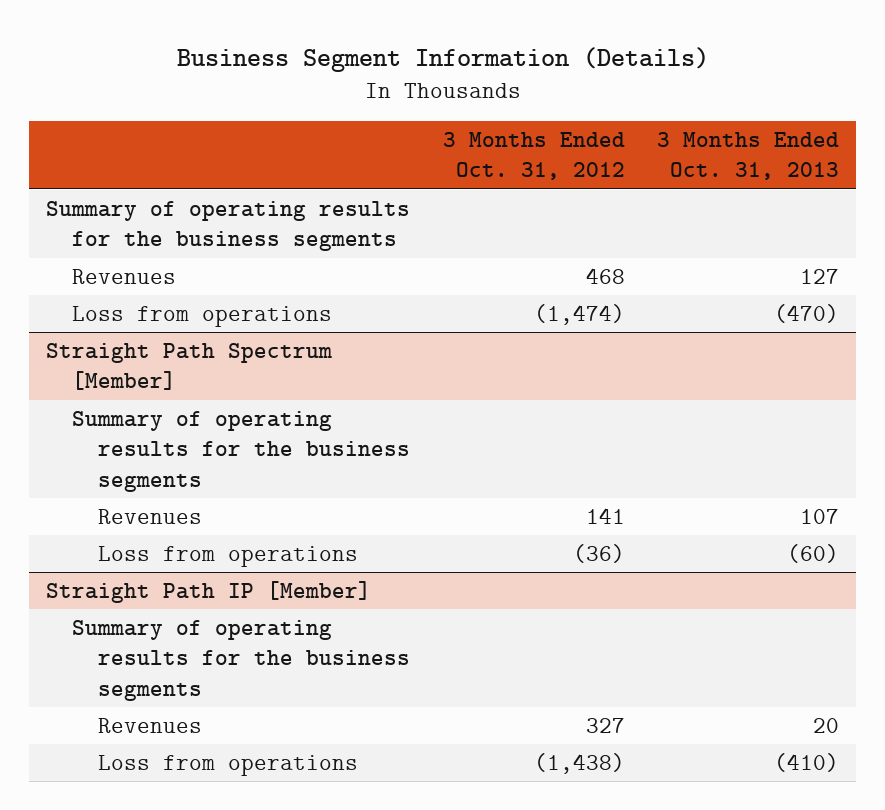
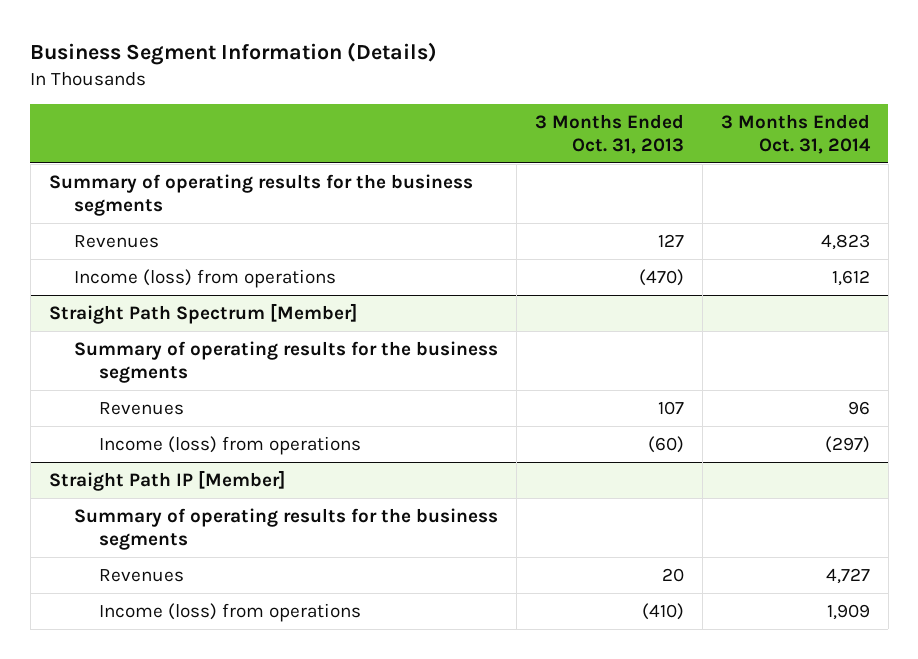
- | 3 Months Ended Oct. 31, 2012 | 3 Months Ended Oct. 31, 2013
+ | 3 Months Ended Oct. 31, 2013 | 3 Months Ended Oct. 31, 2014
- Loss from operations | (1,474) | (470)
+ Income (loss) from operations | (470) | 1,612
@ Straight Path Spectrum [Member]
- Loss from operations | (36) | (60)
+ Income (loss) from operations | (60) | (297)
@ Straight Path IP [Member]
- Loss from operations | (1,438) | (410)
+ Income (loss) from operations | (410) | 1,909

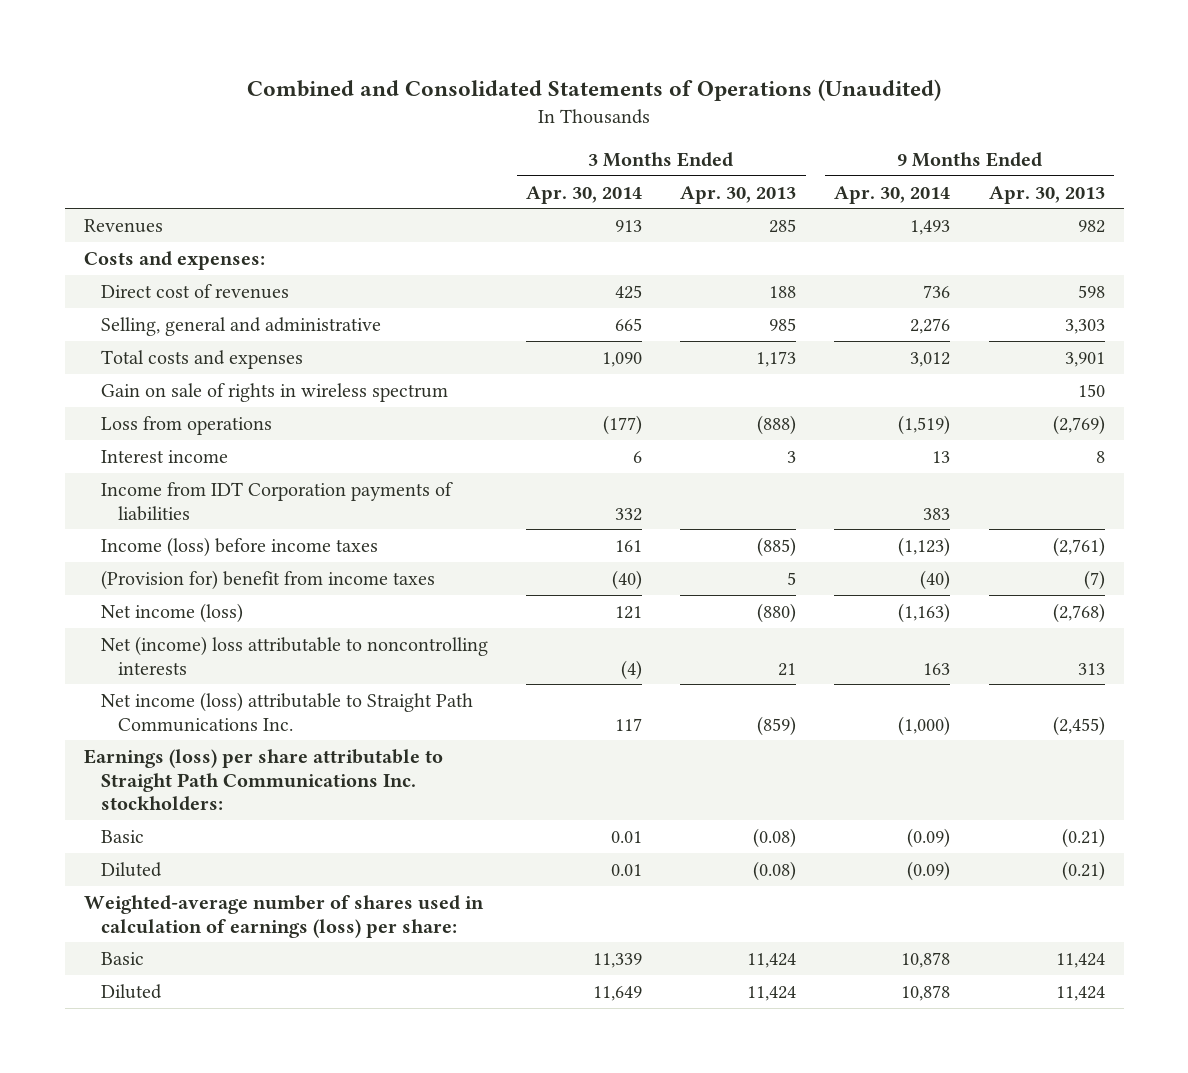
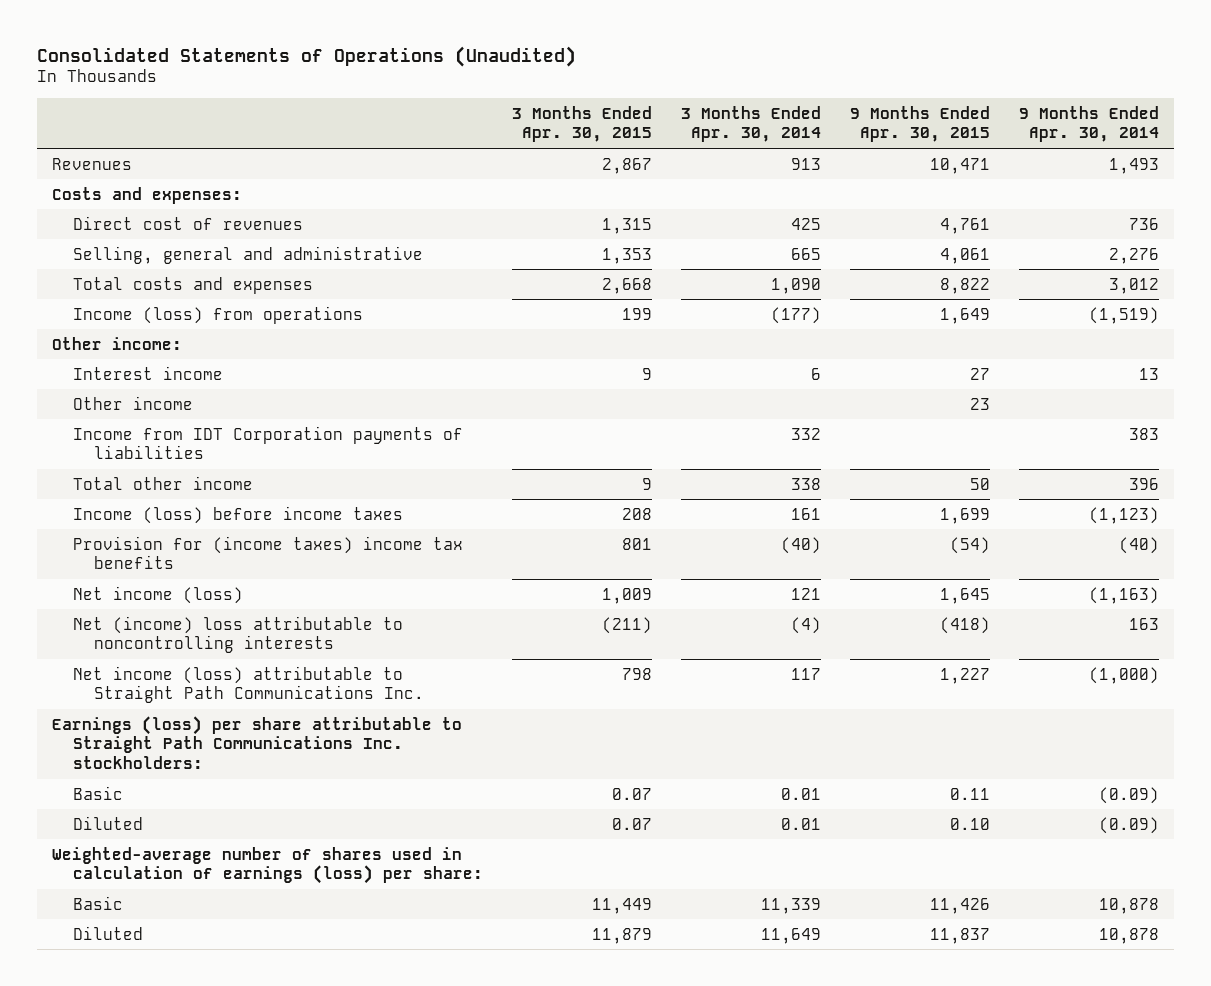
- Combined and Consolidated Statements of Operations (Unaudited)
+ Consolidated Statements of Operations (Unaudited)
- | 3 Months Ended Apr. 30, 2014 | 3 Months Ended Apr. 30, 2013 | 9 Months Ended Apr. 30, 2014 | 9 Months Ended Apr. 30, 2013
+ | 3 Months Ended Apr. 30, 2015 | 3 Months Ended Apr. 30, 2014 | 9 Months Ended Apr. 30, 2015 | 9 Months Ended Apr. 30, 2014
- Gain on sale of rights in wireless spectrum | | | | 150
- Loss from operations | (177) | (888) | (1,519) | (2,769)
+ Income (loss) from operations | 199 | (177) | 1,649 | (1,519)
+ Other income:
+ Other income | | | 23 |
+ Total other income | 9 | 338 | 50 | 396
- (Provision for) benefit from income taxes | (40) | 5 | (40) | (7)
+ Provision for (income taxes) income tax benefits | 801 | (40) | (54) | (40)

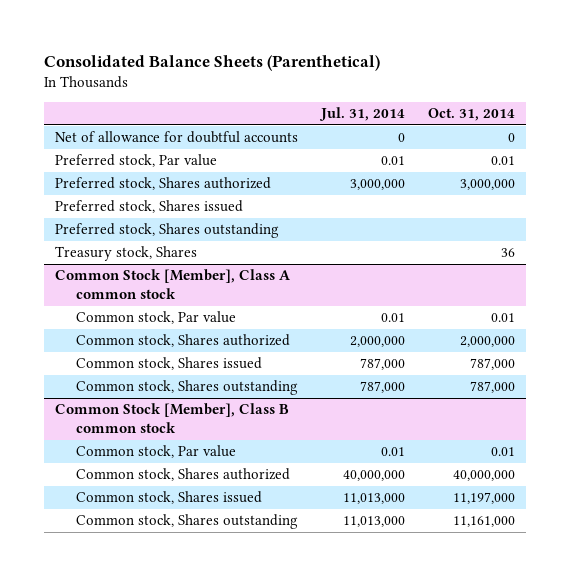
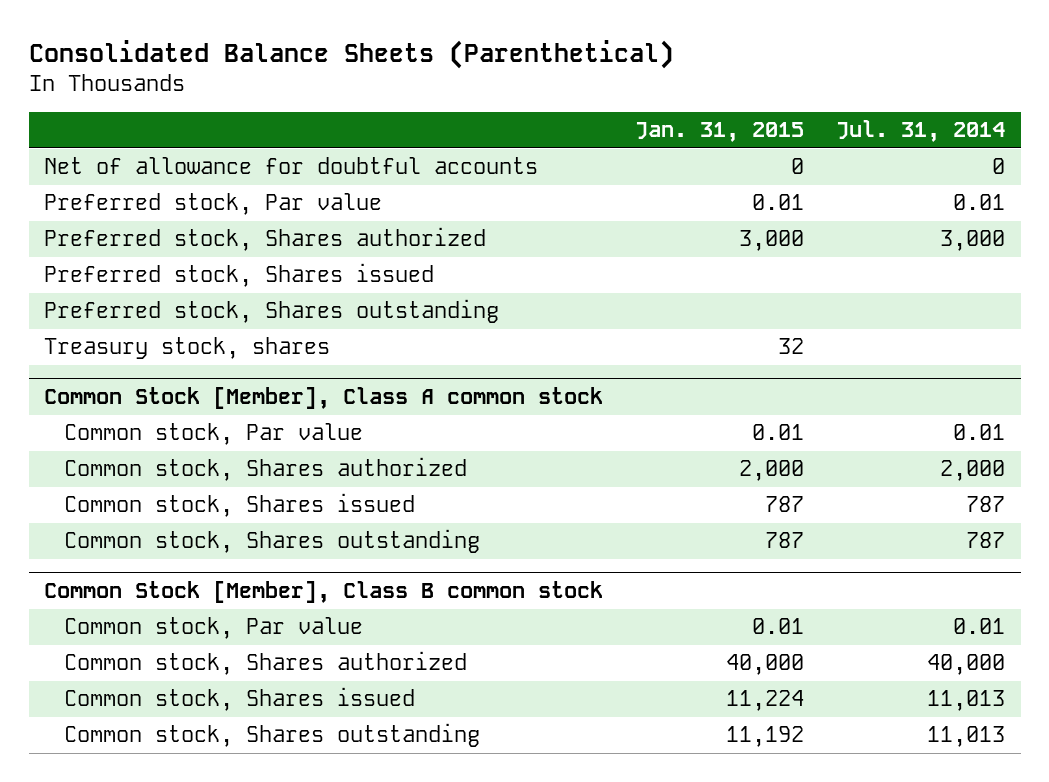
- | Jul. 31, 2014 | Oct. 31, 2014
+ | Jan. 31, 2015 | Jul. 31, 2014
- Preferred stock, Shares authorized | 3,000,000 | 3,000,000
+ Preferred stock, Shares authorized | 3,000 | 3,000
- Treasury stock, Shares | | 36
+ Treasury stock, shares | 32 |
@ Common Stock [Member], Class A common stock
- Common stock, Shares authorized | 2,000,000 | 2,000,000
- Common stock, Shares issued | 787,000 | 787,000
- Common stock, Shares outstanding | 787,000 | 787,000
+ Common stock, Shares authorized | 2,000 | 2,000
+ Common stock, Shares issued | 787 | 787
+ Common stock, Shares outstanding | 787 | 787
@ Common Stock [Member], Class B common stock
- Common stock, Shares authorized | 40,000,000 | 40,000,000
- Common stock, Shares issued | 11,013,000 | 11,197,000
- Common stock, Shares outstanding | 11,013,000 | 11,161,000
+ Common stock, Shares authorized | 40,000 | 40,000
+ Common stock, Shares issued | 11,224 | 11,013
+ Common stock, Shares outstanding | 11,192 | 11,013

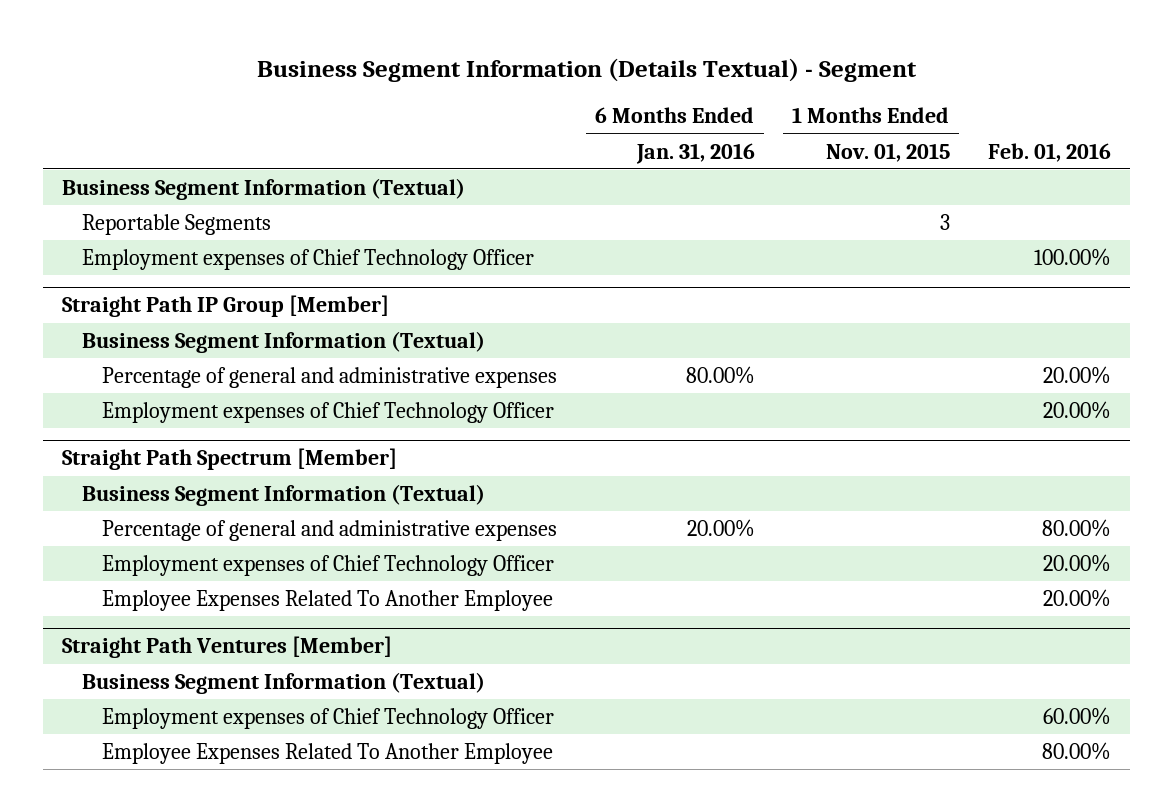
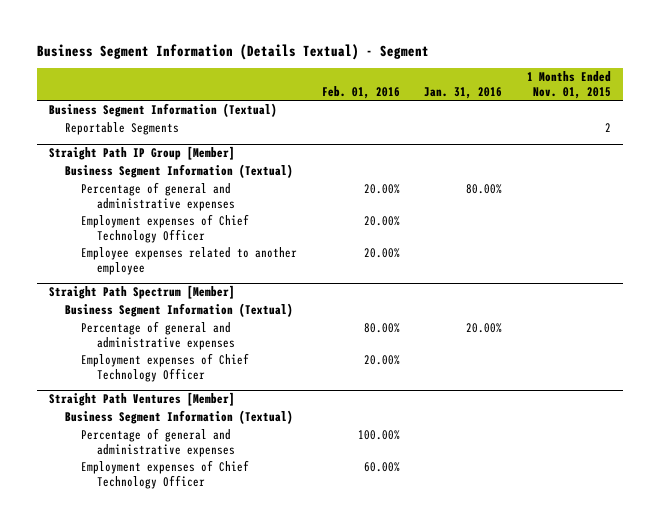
- | 6 Months Ended Jan. 31, 2016 | 1 Months Ended Nov. 01, 2015 | Feb. 01, 2016
+ | Feb. 01, 2016 | Jan. 31, 2016 | 1 Months Ended Nov. 01, 2015
- Reportable Segments | | 3 |
- Employment expenses of Chief Technology Officer | | | 100.00%
+ Reportable Segments | | | 2
@ Straight Path IP Group [Member]
+ Employee expenses related to another employee | 20.00% | |
@ Straight Path Spectrum [Member]
- Employee Expenses Related To Another Employee | | | 20.00%
@ Straight Path Ventures [Member]
+ Percentage of general and administrative expenses | 100.00% | |
- Employee Expenses Related To Another Employee | | | 80.00%

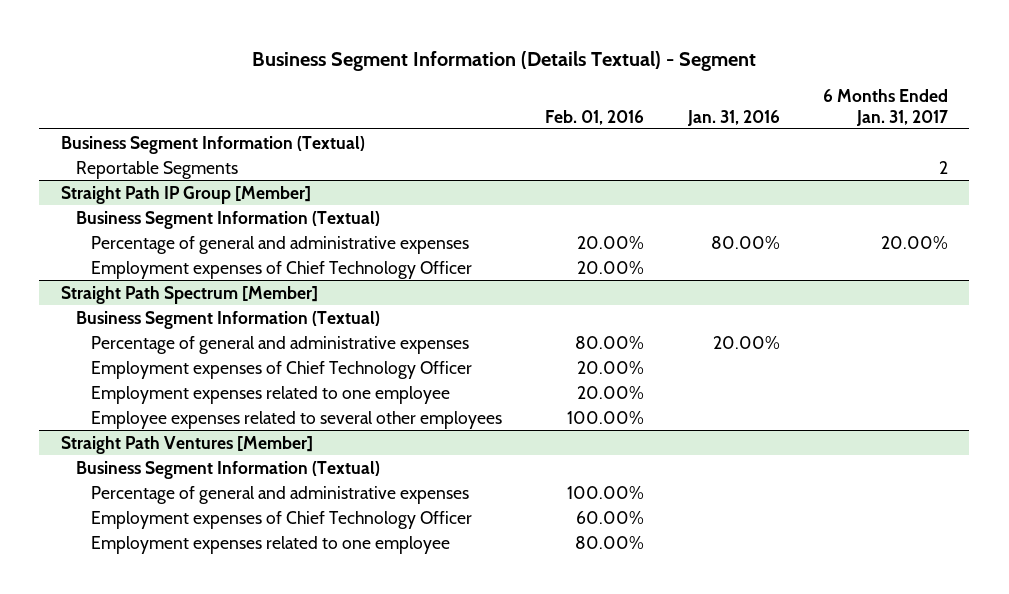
- | Feb. 01, 2016 | Jan. 31, 2016 | 1 Months Ended Nov. 01, 2015
+ | Feb. 01, 2016 | Jan. 31, 2016 | 6 Months Ended Jan. 31, 2017
@ Straight Path IP Group [Member]
- Employee expenses related to another employee | 20.00% | |
@ Straight Path Spectrum [Member]
+ Employment expenses related to one employee | 20.00% | |
+ Employee expenses related to several other employees | 100.00% | |
@ Straight Path Ventures [Member]
+ Employment expenses related to one employee | 80.00% | |

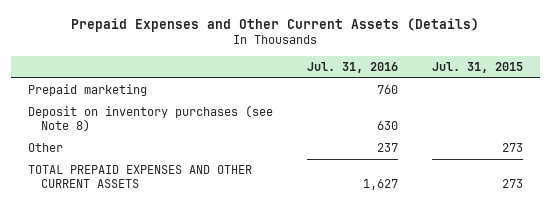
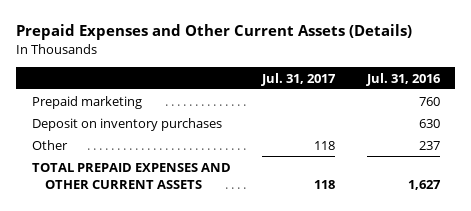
- | Jul. 31, 2016 | Jul. 31, 2015
+ | Jul. 31, 2017 | Jul. 31, 2016
- Deposit on inventory purchases (see Note 8) | 630 |
+ Deposit on inventory purchases | | 630

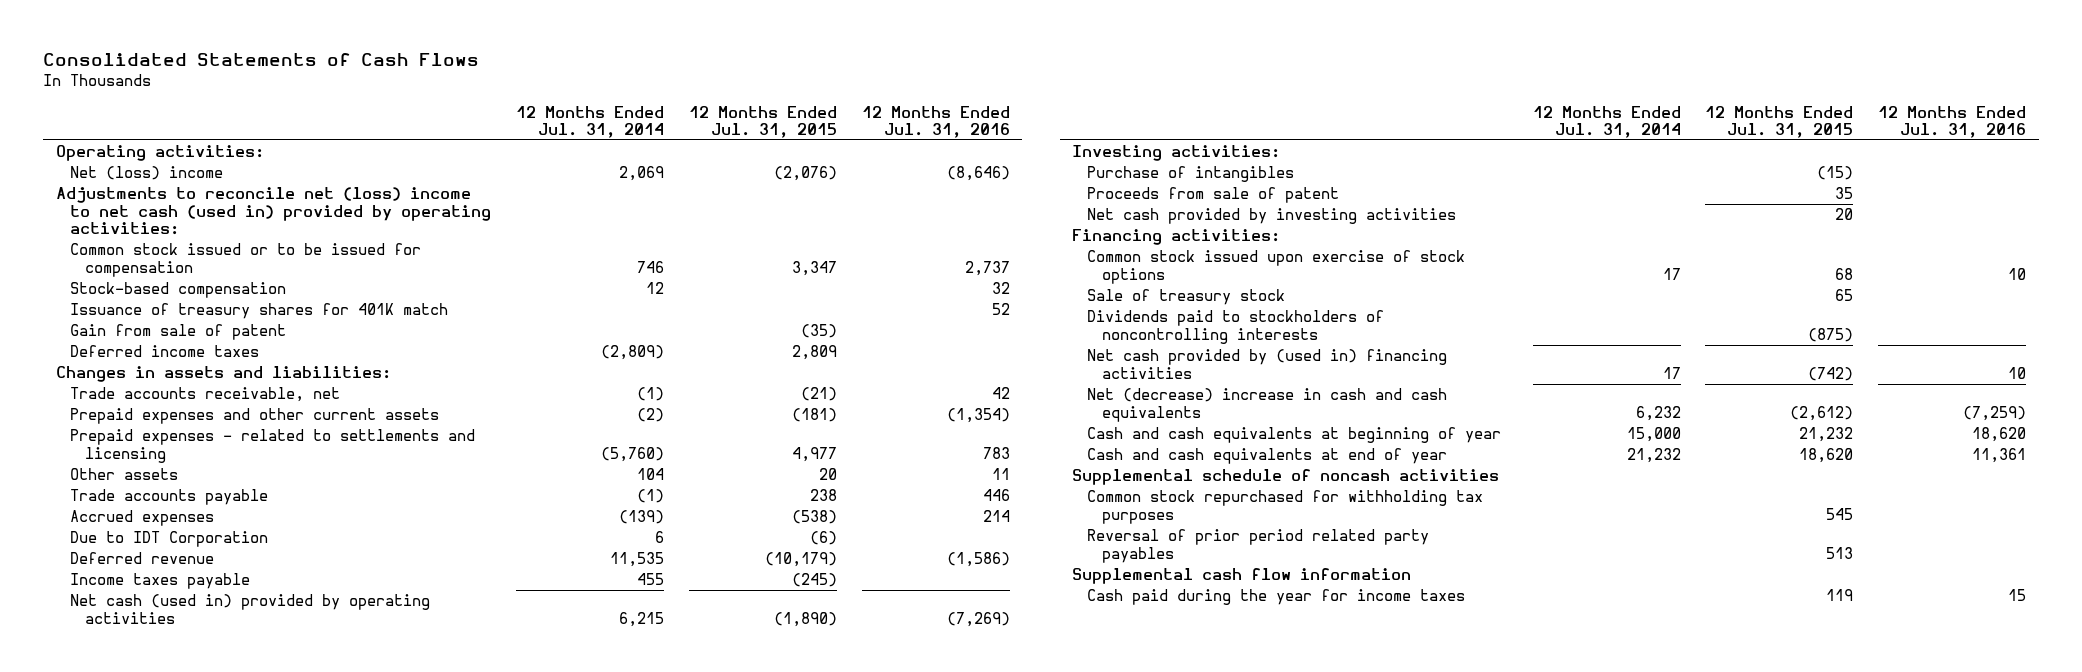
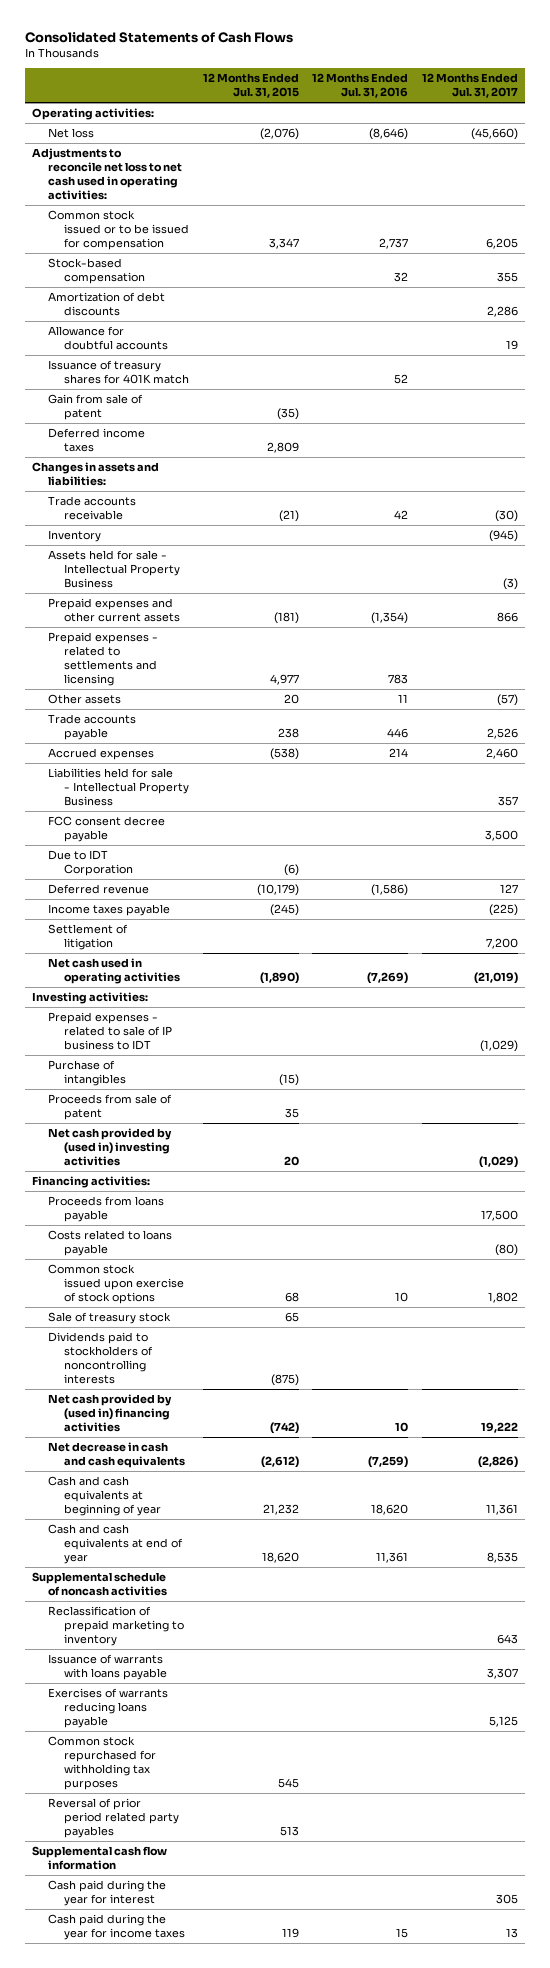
- | 12 Months Ended Jul. 31, 2014 | 12 Months Ended Jul. 31, 2015 | 12 Months Ended Jul. 31, 2016
+ | 12 Months Ended Jul. 31, 2015 | 12 Months Ended Jul. 31, 2016 | 12 Months Ended Jul. 31, 2017
- Net (loss) income | 2,069 | (2,076) | (8,646)
- Adjustments to reconcile net (loss) income to net cash (used in) provided by operating activities:
+ Net loss | (2,076) | (8,646) | (45,660)
+ Adjustments to reconcile net loss to net cash used in operating activities:
+ Amortization of debt discounts | | | 2,286
+ Allowance for doubtful accounts | | | 19
- Trade accounts receivable, net | (1) | (21) | 42
+ Trade accounts receivable | (21) | 42 | (30)
+ Inventory | | | (945)
+ Assets held for sale - Intellectual Property Business | | | (3)
+ Liabilities held for sale - Intellectual Property Business | | | 357
+ FCC consent decree payable | | | 3,500
- Net cash (used in) provided by operating activities | 6,215 | (1,890) | (7,269)
+ Settlement of litigation | | | 7,200
+ Net cash used in operating activities | (1,890) | (7,269) | (21,019)
+ Prepaid expenses - related to sale of IP business to IDT | | | (1,029)
- Net cash provided by investing activities | | 20 |
+ Net cash provided by (used in) investing activities | 20 | | (1,029)
+ Proceeds from loans payable | | | 17,500
+ Costs related to loans payable | | | (80)
- Net (decrease) increase in cash and cash equivalents | 6,232 | (2,612) | (7,259)
+ Net decrease in cash and cash equivalents | (2,612) | (7,259) | (2,826)
+ Reclassification of prepaid marketing to inventory | | | 643
+ Issuance of warrants with loans payable | | | 3,307
+ Exercises of warrants reducing loans payable | | | 5,125
+ Cash paid during the year for interest | | | 305

